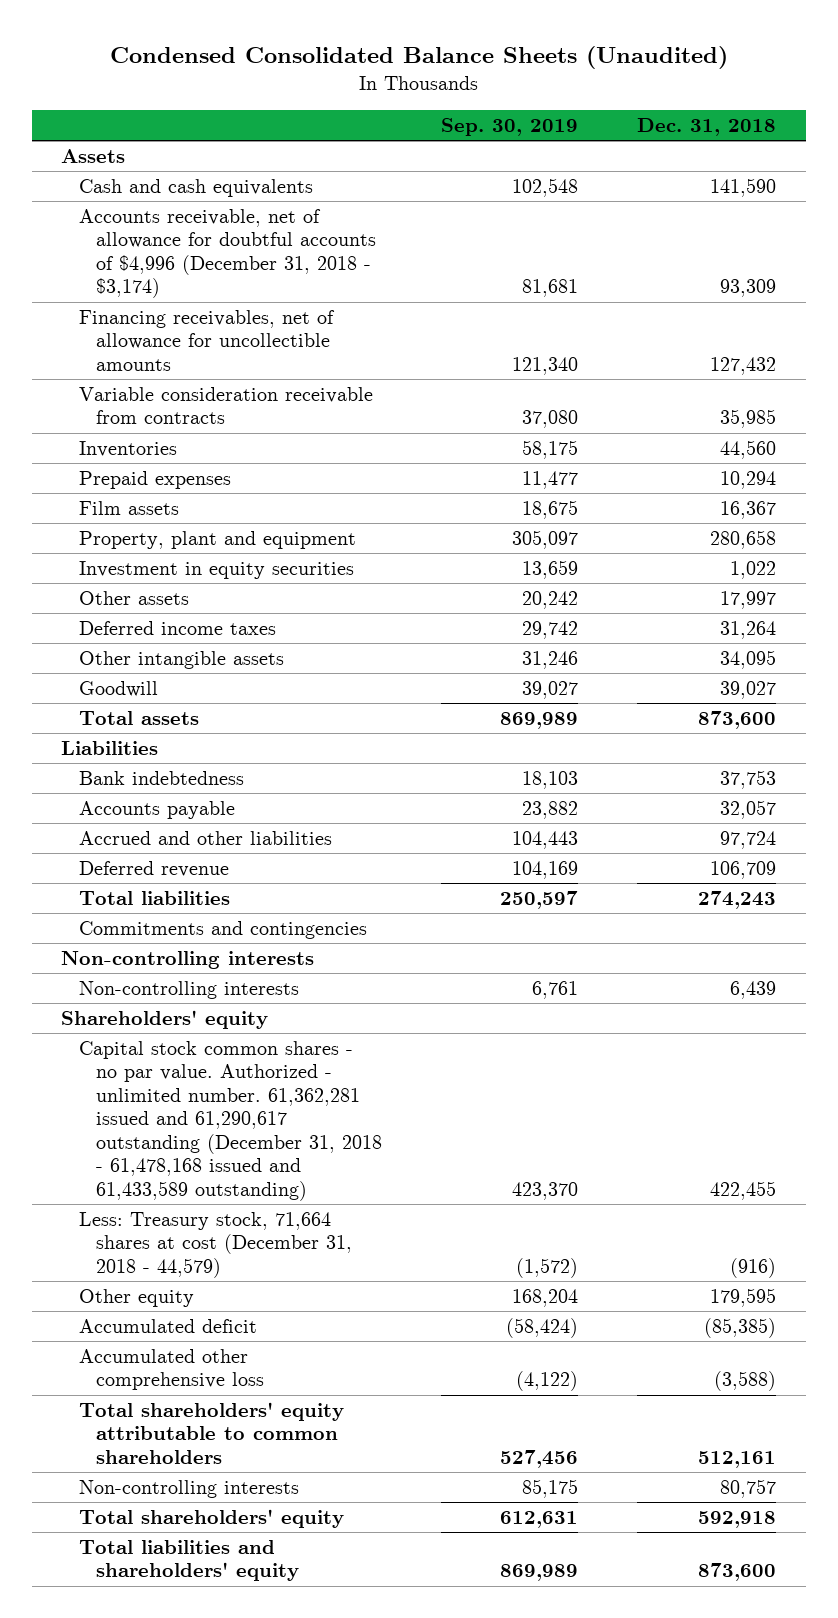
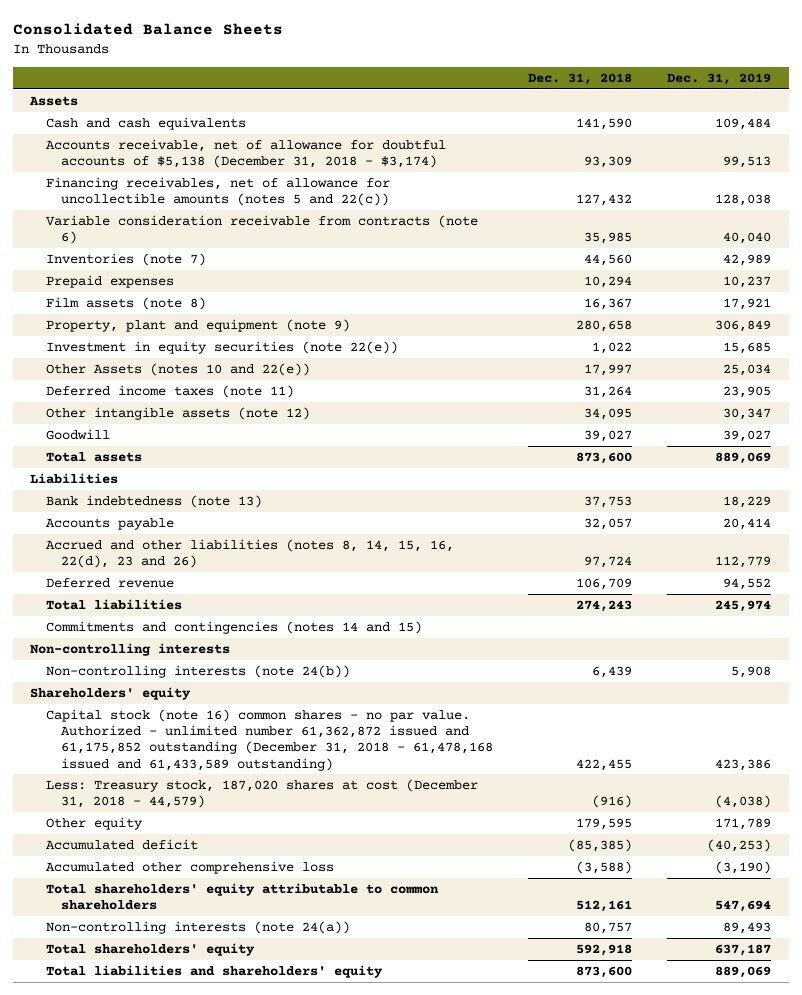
- Condensed Consolidated Balance Sheets (Unaudited)
+ Consolidated Balance Sheets
- | Sep. 30, 2019 | Dec. 31, 2018
+ | Dec. 31, 2018 | Dec. 31, 2019
- Accounts receivable, net of allowance for doubtful accounts of $4,996 (December 31, 2018 - $3,174) | 81,681 | 93,309
- Financing receivables, net of allowance for uncollectible amounts | 121,340 | 127,432
- Variable consideration receivable from contracts | 37,080 | 35,985
- Inventories | 58,175 | 44,560
+ Accounts receivable, net of allowance for doubtful accounts of $5,138 (December 31, 2018 - $3,174) | 93,309 | 99,513
+ Financing receivables, net of allowance for uncollectible amounts (notes 5 and 22(c)) | 127,432 | 128,038
+ Variable consideration receivable from contracts (note 6) | 35,985 | 40,040
+ Inventories (note 7) | 44,560 | 42,989
- Film assets | 18,675 | 16,367
- Property, plant and equipment | 305,097 | 280,658
- Investment in equity securities | 13,659 | 1,022
- Other assets | 20,242 | 17,997
- Deferred income taxes | 29,742 | 31,264
- Other intangible assets | 31,246 | 34,095
+ Film assets (note 8) | 16,367 | 17,921
+ Property, plant and equipment (note 9) | 280,658 | 306,849
+ Investment in equity securities (note 22(e)) | 1,022 | 15,685
+ Other Assets (notes 10 and 22(e)) | 17,997 | 25,034
+ Deferred income taxes (note 11) | 31,264 | 23,905
+ Other intangible assets (note 12) | 34,095 | 30,347
- Bank indebtedness | 18,103 | 37,753
+ Bank indebtedness (note 13) | 37,753 | 18,229
- Accrued and other liabilities | 104,443 | 97,724
+ Accrued and other liabilities (notes 8, 14, 15, 16, 22(d), 23 and 26) | 97,724 | 112,779
- Commitments and contingencies
+ Commitments and contingencies (notes 14 and 15)
- Non-controlling interests | 6,761 | 6,439
+ Non-controlling interests (note 24(b)) | 6,439 | 5,908
- Capital stock common shares - no par value. Authorized - unlimited number. 61,362,281 issued and 61,290,617 outstanding (December 31, 2018 - 61,478,168 issued and 61,433,589 outstanding) | 423,370 | 422,455
- Less: Treasury stock, 71,664 shares at cost (December 31, 2018 - 44,579) | (1,572) | (916)
+ Capital stock (note 16) common shares - no par value. Authorized - unlimited number 61,362,872 issued and 61,175,852 outstanding (December 31, 2018 - 61,478,168 issued and 61,433,589 outstanding) | 422,455 | 423,386
+ Less: Treasury stock, 187,020 shares at cost (December 31, 2018 - 44,579) | (916) | (4,038)
- Non-controlling interests | 85,175 | 80,757
+ Non-controlling interests (note 24(a)) | 80,757 | 89,493

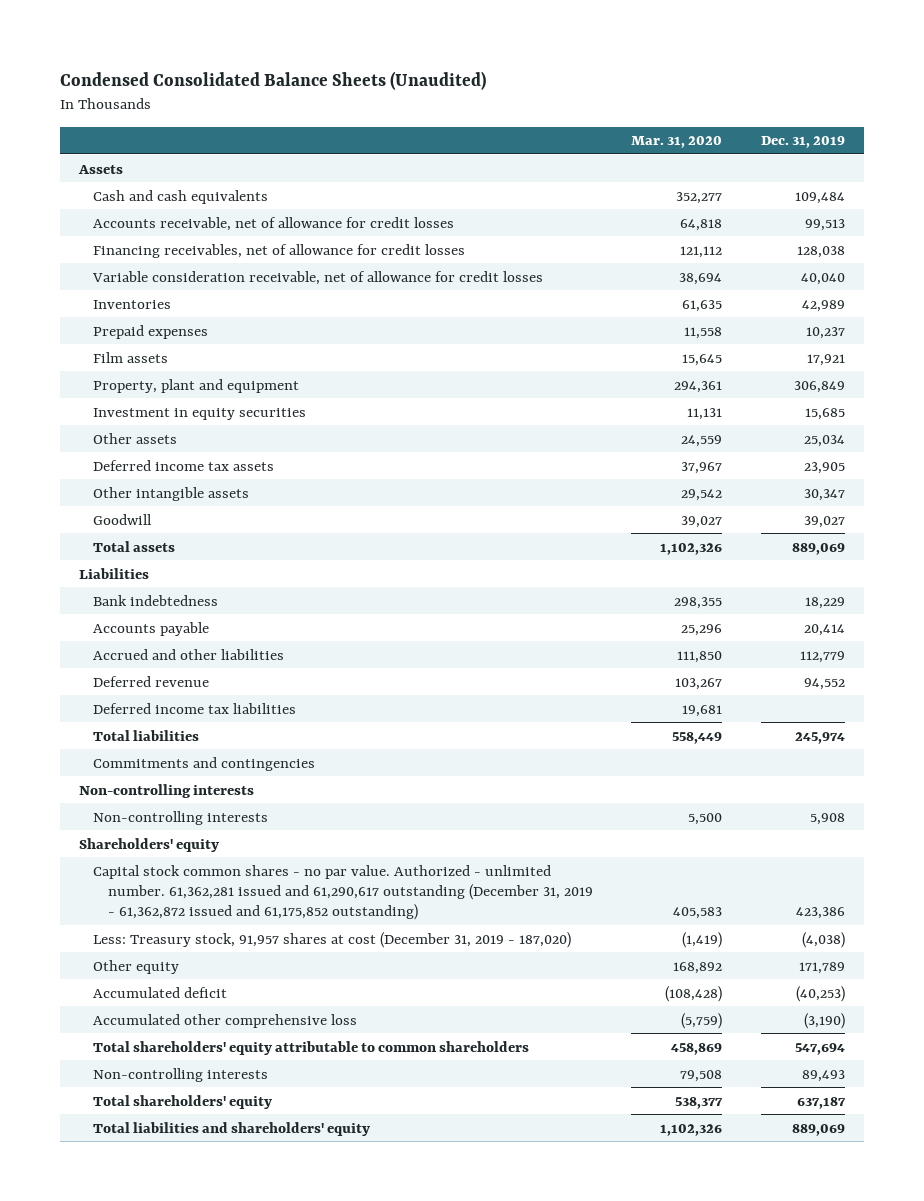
- Consolidated Balance Sheets
+ Condensed Consolidated Balance Sheets (Unaudited)
- | Dec. 31, 2018 | Dec. 31, 2019
+ | Mar. 31, 2020 | Dec. 31, 2019
- Accounts receivable, net of allowance for doubtful accounts of $5,138 (December 31, 2018 - $3,174) | 93,309 | 99,513
- Financing receivables, net of allowance for uncollectible amounts (notes 5 and 22(c)) | 127,432 | 128,038
- Variable consideration receivable from contracts (note 6) | 35,985 | 40,040
- Inventories (note 7) | 44,560 | 42,989
+ Accounts receivable, net of allowance for credit losses | 64,818 | 99,513
+ Financing receivables, net of allowance for credit losses | 121,112 | 128,038
+ Variable consideration receivable, net of allowance for credit losses | 38,694 | 40,040
+ Inventories | 61,635 | 42,989
- Film assets (note 8) | 16,367 | 17,921
- Property, plant and equipment (note 9) | 280,658 | 306,849
- Investment in equity securities (note 22(e)) | 1,022 | 15,685
- Other Assets (notes 10 and 22(e)) | 17,997 | 25,034
- Deferred income taxes (note 11) | 31,264 | 23,905
- Other intangible assets (note 12) | 34,095 | 30,347
+ Film assets | 15,645 | 17,921
+ Property, plant and equipment | 294,361 | 306,849
+ Investment in equity securities | 11,131 | 15,685
+ Other assets | 24,559 | 25,034
+ Deferred income tax assets | 37,967 | 23,905
+ Other intangible assets | 29,542 | 30,347
- Bank indebtedness (note 13) | 37,753 | 18,229
+ Bank indebtedness | 298,355 | 18,229
- Accrued and other liabilities (notes 8, 14, 15, 16, 22(d), 23 and 26) | 97,724 | 112,779
+ Accrued and other liabilities | 111,850 | 112,779
+ Deferred income tax liabilities | 19,681 |
- Commitments and contingencies (notes 14 and 15)
+ Commitments and contingencies
- Non-controlling interests (note 24(b)) | 6,439 | 5,908
+ Non-controlling interests | 5,500 | 5,908
- Capital stock (note 16) common shares - no par value. Authorized - unlimited number 61,362,872 issued and 61,175,852 outstanding (December 31, 2018 - 61,478,168 issued and 61,433,589 outstanding) | 422,455 | 423,386
- Less: Treasury stock, 187,020 shares at cost (December 31, 2018 - 44,579) | (916) | (4,038)
+ Capital stock common shares - no par value. Authorized - unlimited number. 61,362,281 issued and 61,290,617 outstanding (December 31, 2019 - 61,362,872 issued and 61,175,852 outstanding) | 405,583 | 423,386
+ Less: Treasury stock, 91,957 shares at cost (December 31, 2019 - 187,020) | (1,419) | (4,038)
- Non-controlling interests (note 24(a)) | 80,757 | 89,493
+ Non-controlling interests | 79,508 | 89,493

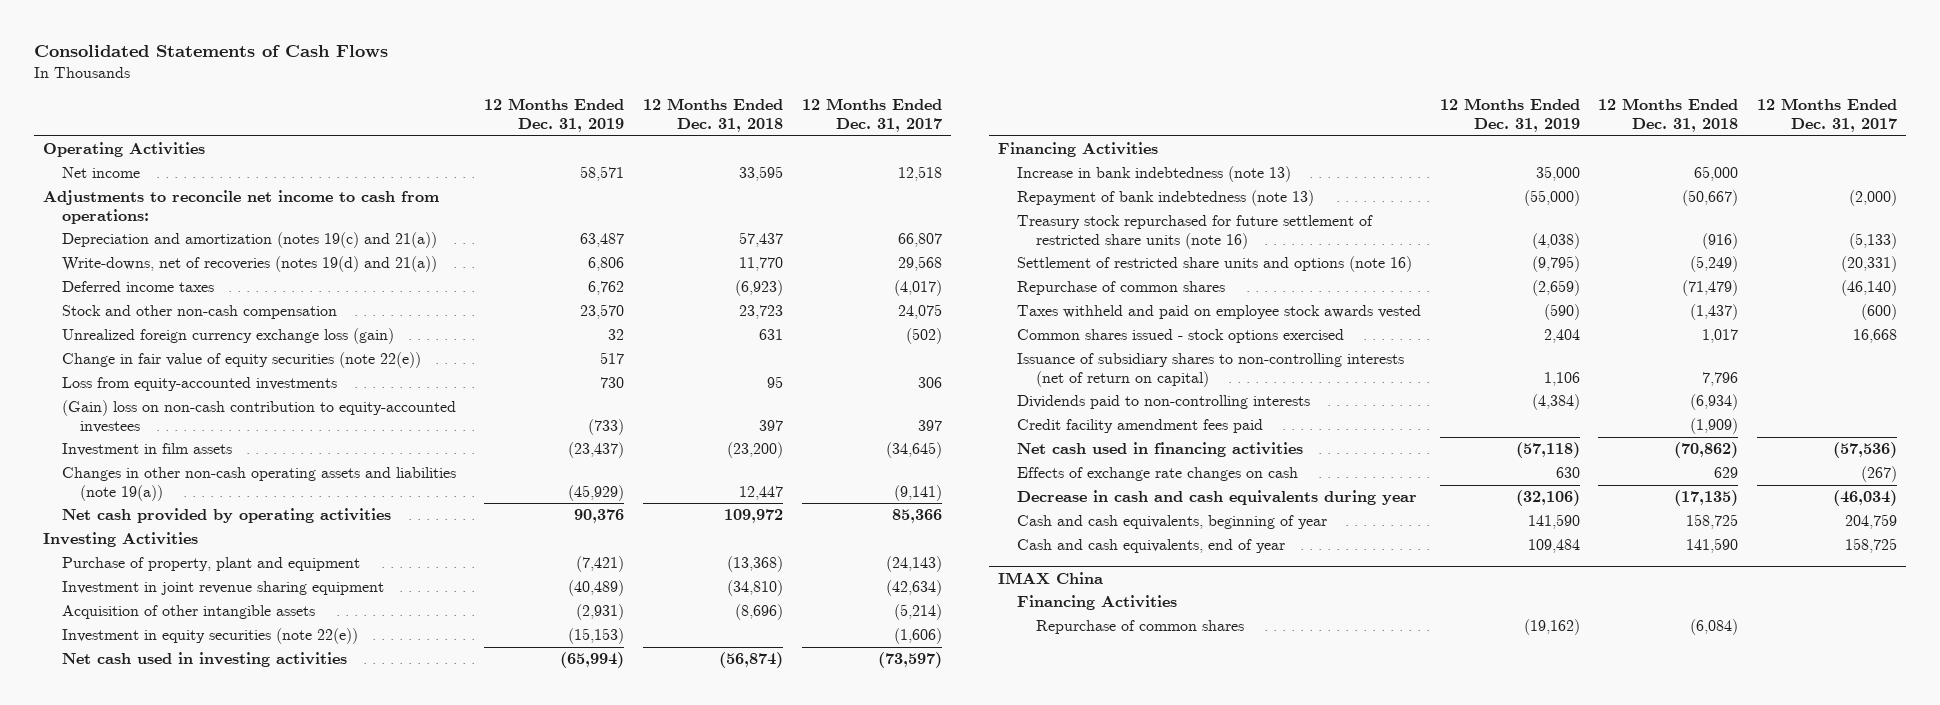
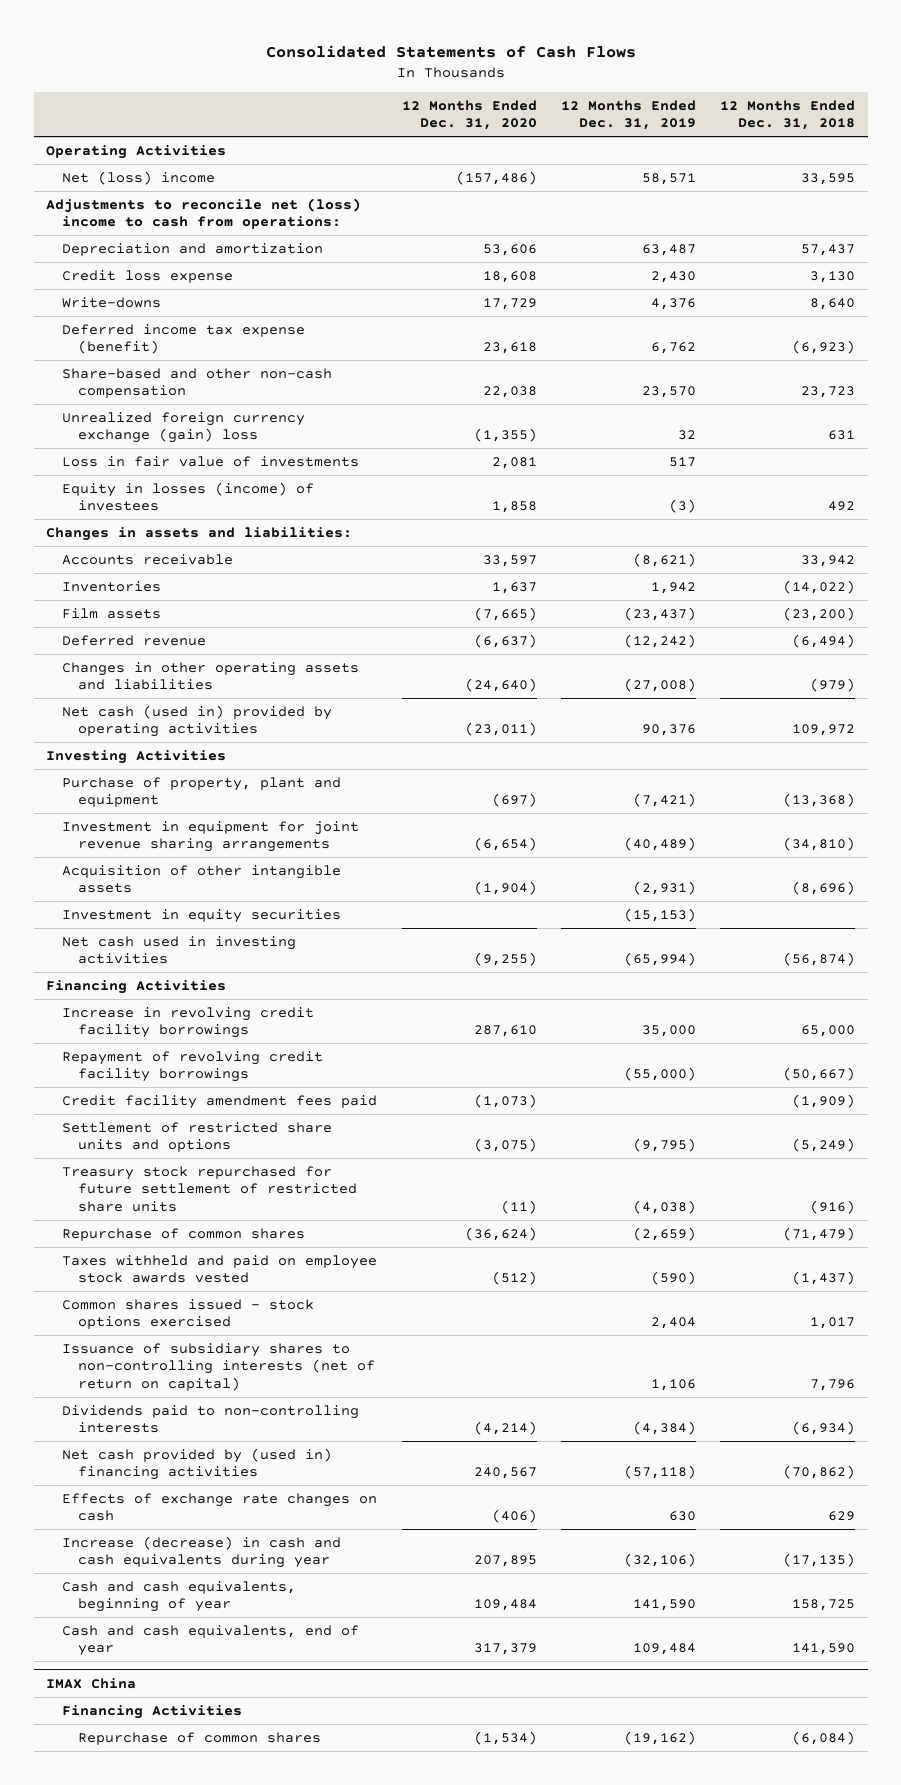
- | 12 Months Ended Dec. 31, 2019 | 12 Months Ended Dec. 31, 2018 | 12 Months Ended Dec. 31, 2017
+ | 12 Months Ended Dec. 31, 2020 | 12 Months Ended Dec. 31, 2019 | 12 Months Ended Dec. 31, 2018
- Net income | 58,571 | 33,595 | 12,518
- Adjustments to reconcile net income to cash from operations:
- Depreciation and amortization (notes 19(c) and 21(a)) | 63,487 | 57,437 | 66,807
- Write-downs, net of recoveries (notes 19(d) and 21(a)) | 6,806 | 11,770 | 29,568
- Deferred income taxes | 6,762 | (6,923) | (4,017)
- Stock and other non-cash compensation | 23,570 | 23,723 | 24,075
- Unrealized foreign currency exchange loss (gain) | 32 | 631 | (502)
- Change in fair value of equity securities (note 22(e)) | 517 | |
- Loss from equity-accounted investments | 730 | 95 | 306
- (Gain) loss on non-cash contribution to equity-accounted investees | (733) | 397 | 397
- Investment in film assets | (23,437) | (23,200) | (34,645)
- Changes in other non-cash operating assets and liabilities (note 19(a)) | (45,929) | 12,447 | (9,141)
- Net cash provided by operating activities | 90,376 | 109,972 | 85,366
+ Net (loss) income | (157,486) | 58,571 | 33,595
+ Adjustments to reconcile net (loss) income to cash from operations:
+ Depreciation and amortization | 53,606 | 63,487 | 57,437
+ Credit loss expense | 18,608 | 2,430 | 3,130
+ Write-downs | 17,729 | 4,376 | 8,640
+ Deferred income tax expense (benefit) | 23,618 | 6,762 | (6,923)
+ Share-based and other non-cash compensation | 22,038 | 23,570 | 23,723
+ Unrealized foreign currency exchange (gain) loss | (1,355) | 32 | 631
+ Loss in fair value of investments | 2,081 | 517 |
+ Equity in losses (income) of investees | 1,858 | (3) | 492
+ Changes in assets and liabilities:
+ Accounts receivable | 33,597 | (8,621) | 33,942
+ Inventories | 1,637 | 1,942 | (14,022)
+ Film assets | (7,665) | (23,437) | (23,200)
+ Deferred revenue | (6,637) | (12,242) | (6,494)
+ Changes in other operating assets and liabilities | (24,640) | (27,008) | (979)
+ Net cash (used in) provided by operating activities | (23,011) | 90,376 | 109,972
- Investment in joint revenue sharing equipment | (40,489) | (34,810) | (42,634)
+ Investment in equipment for joint revenue sharing arrangements | (6,654) | (40,489) | (34,810)
- Investment in equity securities (note 22(e)) | (15,153) | | (1,606)
+ Investment in equity securities | | (15,153) |
- Increase in bank indebtedness (note 13) | 35,000 | 65,000 |
- Repayment of bank indebtedness (note 13) | (55,000) | (50,667) | (2,000)
- Treasury stock repurchased for future settlement of restricted share units (note 16) | (4,038) | (916) | (5,133)
- Settlement of restricted share units and options (note 16) | (9,795) | (5,249) | (20,331)
+ Increase in revolving credit facility borrowings | 287,610 | 35,000 | 65,000
+ Repayment of revolving credit facility borrowings | | (55,000) | (50,667)
moved up: Credit facility amendment fees paid | (1,073) | | (1,909)
+ Settlement of restricted share units and options | (3,075) | (9,795) | (5,249)
+ Treasury stock repurchased for future settlement of restricted share units | (11) | (4,038) | (916)
- Net cash used in financing activities | (57,118) | (70,862) | (57,536)
+ Net cash provided by (used in) financing activities | 240,567 | (57,118) | (70,862)
- Decrease in cash and cash equivalents during year | (32,106) | (17,135) | (46,034)
+ Increase (decrease) in cash and cash equivalents during year | 207,895 | (32,106) | (17,135)

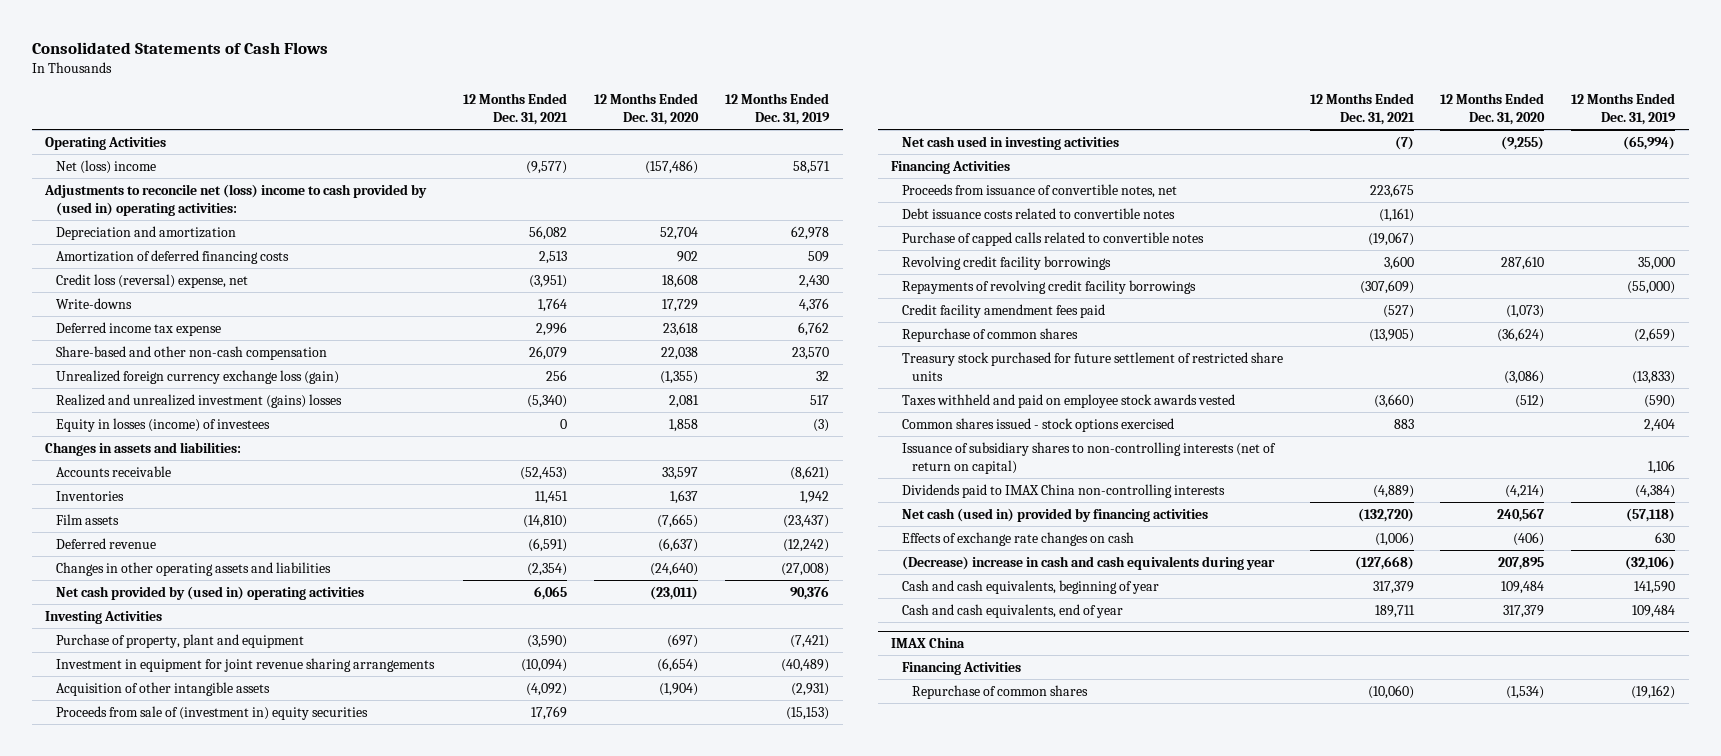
- | 12 Months Ended Dec. 31, 2020 | 12 Months Ended Dec. 31, 2019 | 12 Months Ended Dec. 31, 2018
+ | 12 Months Ended Dec. 31, 2021 | 12 Months Ended Dec. 31, 2020 | 12 Months Ended Dec. 31, 2019
- Adjustments to reconcile net (loss) income to cash from operations:
- Depreciation and amortization | 53,606 | 63,487 | 57,437
- Credit loss expense | 18,608 | 2,430 | 3,130
+ Adjustments to reconcile net (loss) income to cash provided by (used in) operating activities:
+ Depreciation and amortization | 56,082 | 52,704 | 62,978
+ Amortization of deferred financing costs | 2,513 | 902 | 509
+ Credit loss (reversal) expense, net | (3,951) | 18,608 | 2,430
- Deferred income tax expense (benefit) | 23,618 | 6,762 | (6,923)
+ Deferred income tax expense | 2,996 | 23,618 | 6,762
- Unrealized foreign currency exchange (gain) loss | (1,355) | 32 | 631
- Loss in fair value of investments | 2,081 | 517 |
+ Unrealized foreign currency exchange loss (gain) | 256 | (1,355) | 32
+ Realized and unrealized investment (gains) losses | (5,340) | 2,081 | 517
- Net cash (used in) provided by operating activities | (23,011) | 90,376 | 109,972
+ Net cash provided by (used in) operating activities | 6,065 | (23,011) | 90,376
- Investment in equity securities | | (15,153) |
+ Proceeds from sale of (investment in) equity securities | 17,769 | | (15,153)
- Increase in revolving credit facility borrowings | 287,610 | 35,000 | 65,000
- Repayment of revolving credit facility borrowings | | (55,000) | (50,667)
+ Proceeds from issuance of convertible notes, net | 223,675 | |
+ Debt issuance costs related to convertible notes | (1,161) | |
+ Purchase of capped calls related to convertible notes | (19,067) | |
+ Revolving credit facility borrowings | 3,600 | 287,610 | 35,000
+ Repayments of revolving credit facility borrowings | (307,609) | | (55,000)
- Settlement of restricted share units and options | (3,075) | (9,795) | (5,249)
- Treasury stock repurchased for future settlement of restricted share units | (11) | (4,038) | (916)
+ Treasury stock purchased for future settlement of restricted share units | | (3,086) | (13,833)
- Dividends paid to non-controlling interests | (4,214) | (4,384) | (6,934)
- Net cash provided by (used in) financing activities | 240,567 | (57,118) | (70,862)
+ Dividends paid to IMAX China non-controlling interests | (4,889) | (4,214) | (4,384)
+ Net cash (used in) provided by financing activities | (132,720) | 240,567 | (57,118)
- Increase (decrease) in cash and cash equivalents during year | 207,895 | (32,106) | (17,135)
+ (Decrease) increase in cash and cash equivalents during year | (127,668) | 207,895 | (32,106)

